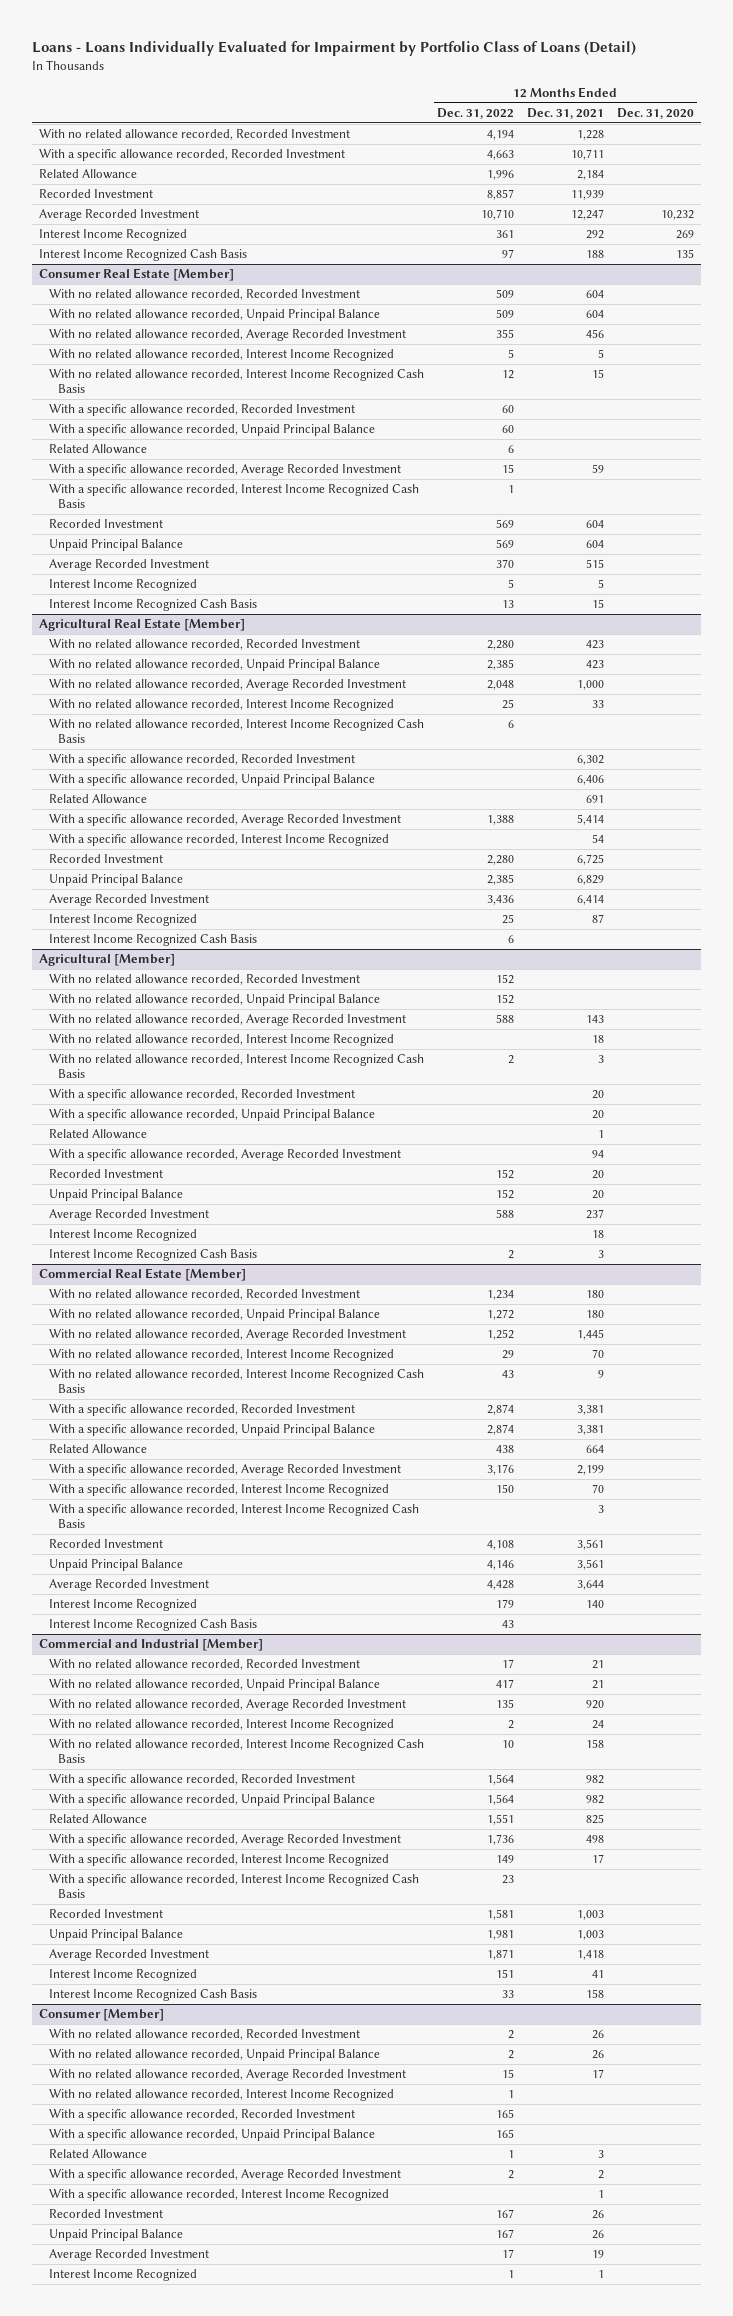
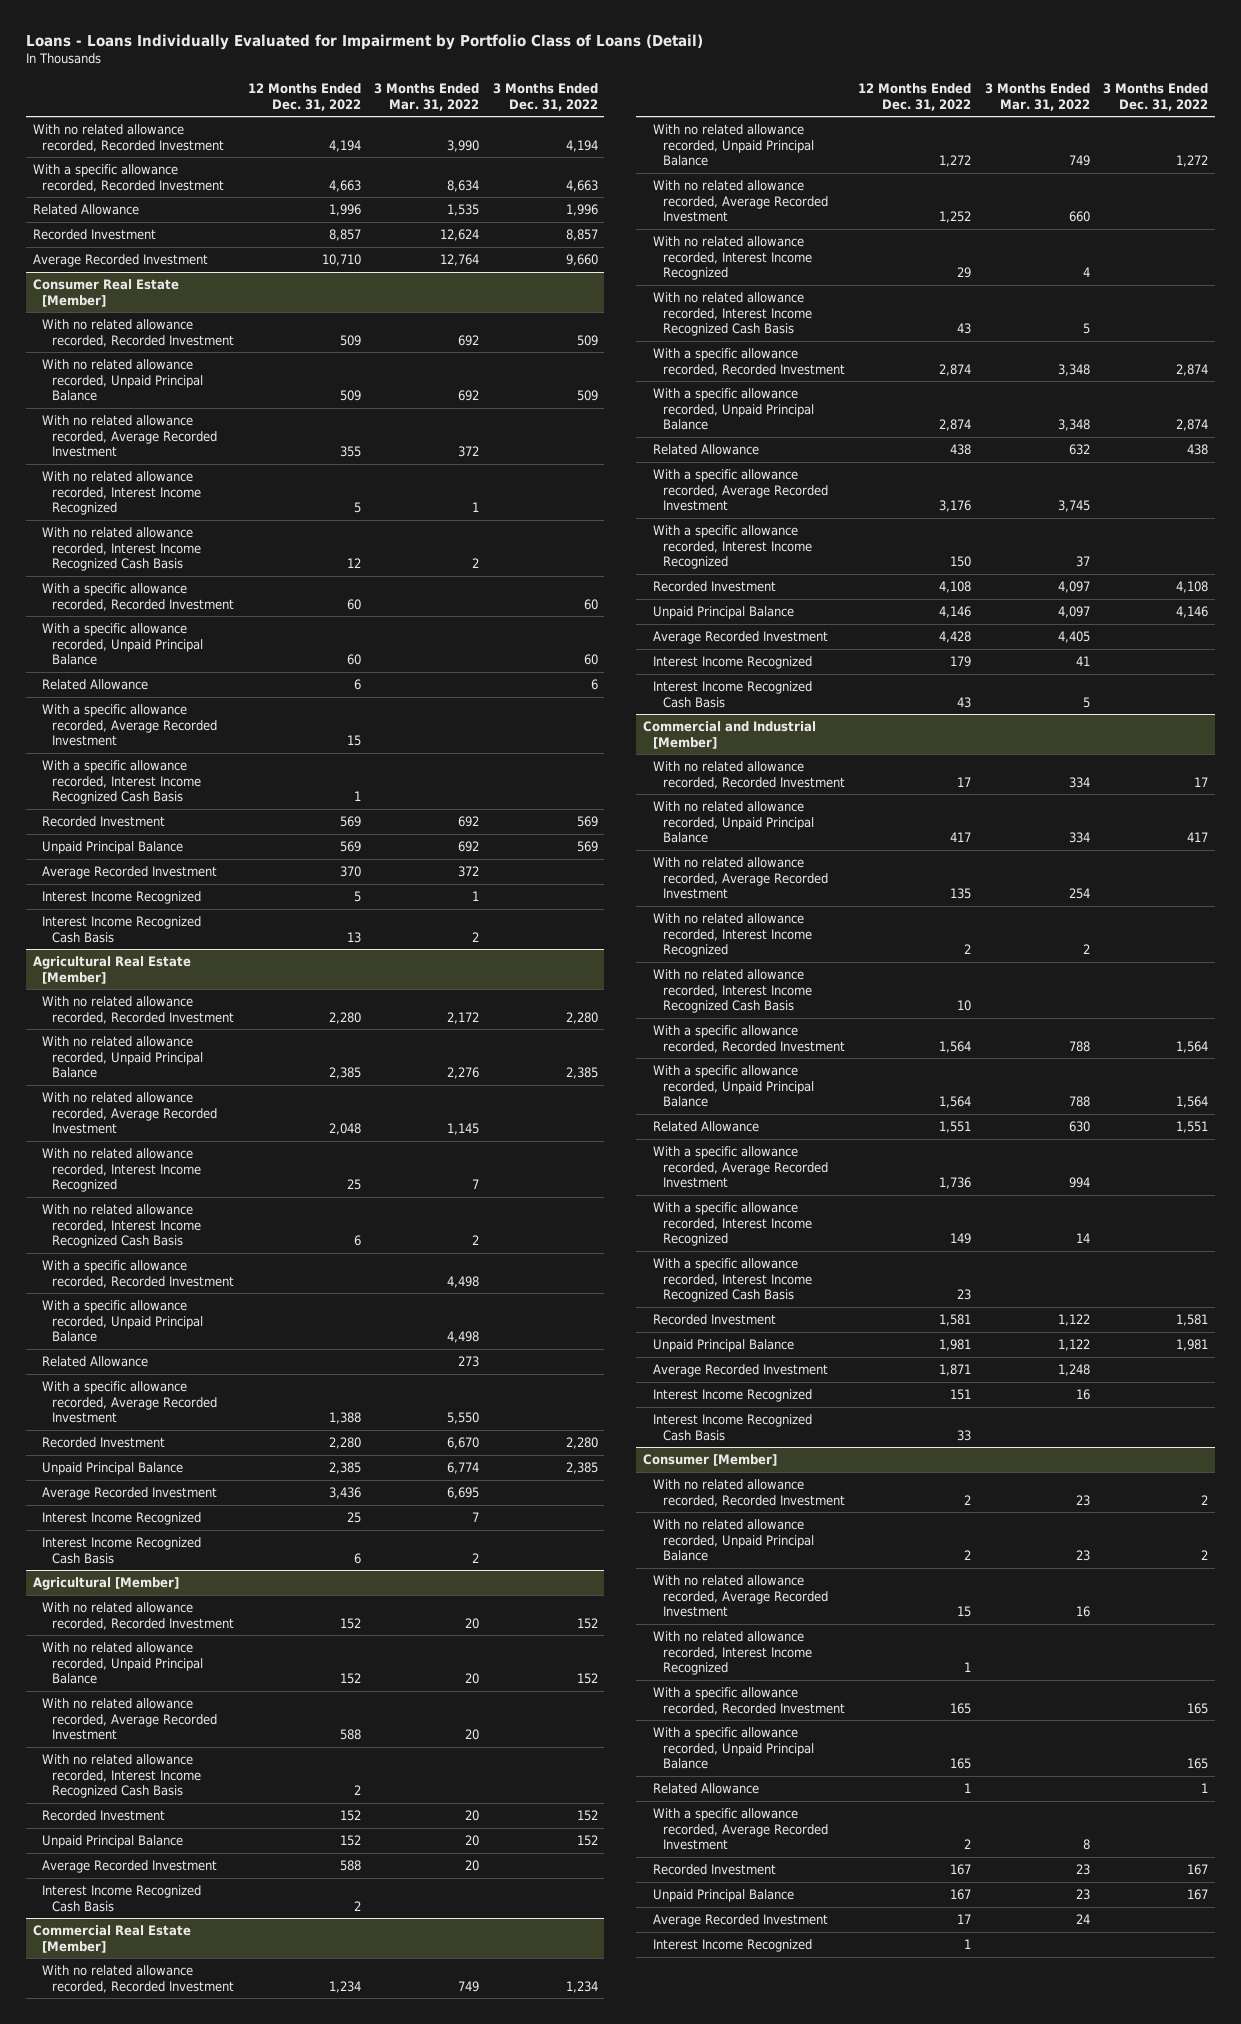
- | 12 Months Ended Dec. 31, 2022 | 12 Months Ended Dec. 31, 2021 | 12 Months Ended Dec. 31, 2020
+ | 12 Months Ended Dec. 31, 2022 | 3 Months Ended Mar. 31, 2022 | 3 Months Ended Dec. 31, 2022
- Interest Income Recognized | 361 | 292 | 269
- Interest Income Recognized Cash Basis | 97 | 188 | 135
@ Agricultural Real Estate [Member]
- With a specific allowance recorded, Interest Income Recognized | | 54 |
@ Agricultural [Member]
- With no related allowance recorded, Interest Income Recognized | | 18 |
- With a specific allowance recorded, Recorded Investment | | 20 |
- With a specific allowance recorded, Unpaid Principal Balance | | 20 |
- Related Allowance | | 1 |
- With a specific allowance recorded, Average Recorded Investment | | 94 |
- Interest Income Recognized | | 18 |
@ Commercial Real Estate [Member]
- With a specific allowance recorded, Interest Income Recognized Cash Basis | | 3 |
@ Consumer [Member]
- With a specific allowance recorded, Interest Income Recognized | | 1 |

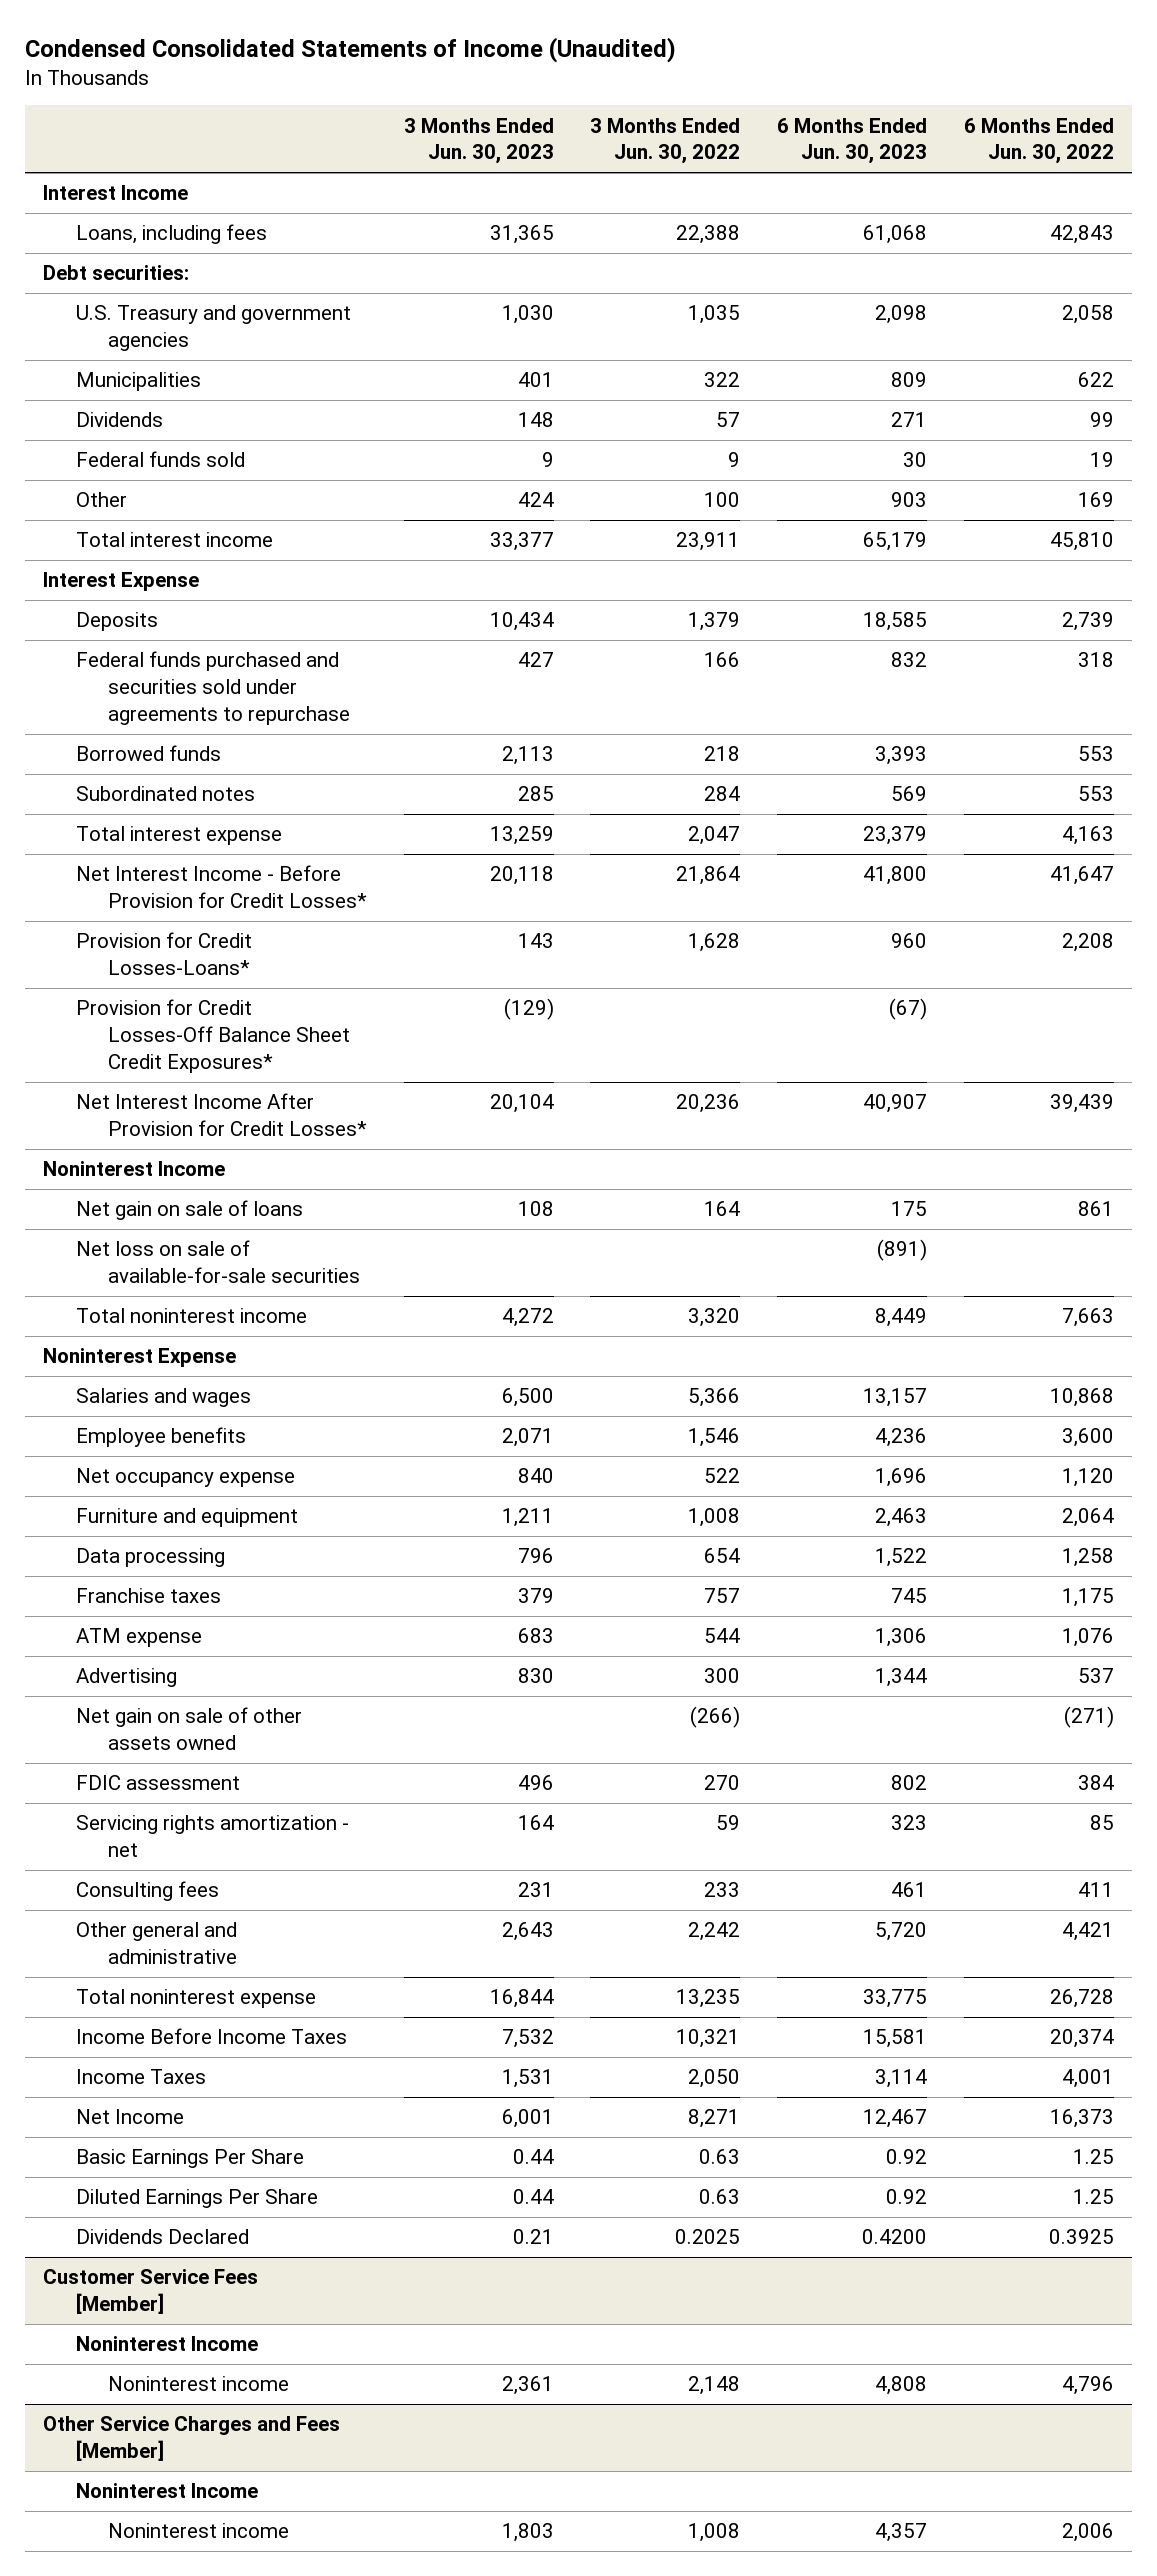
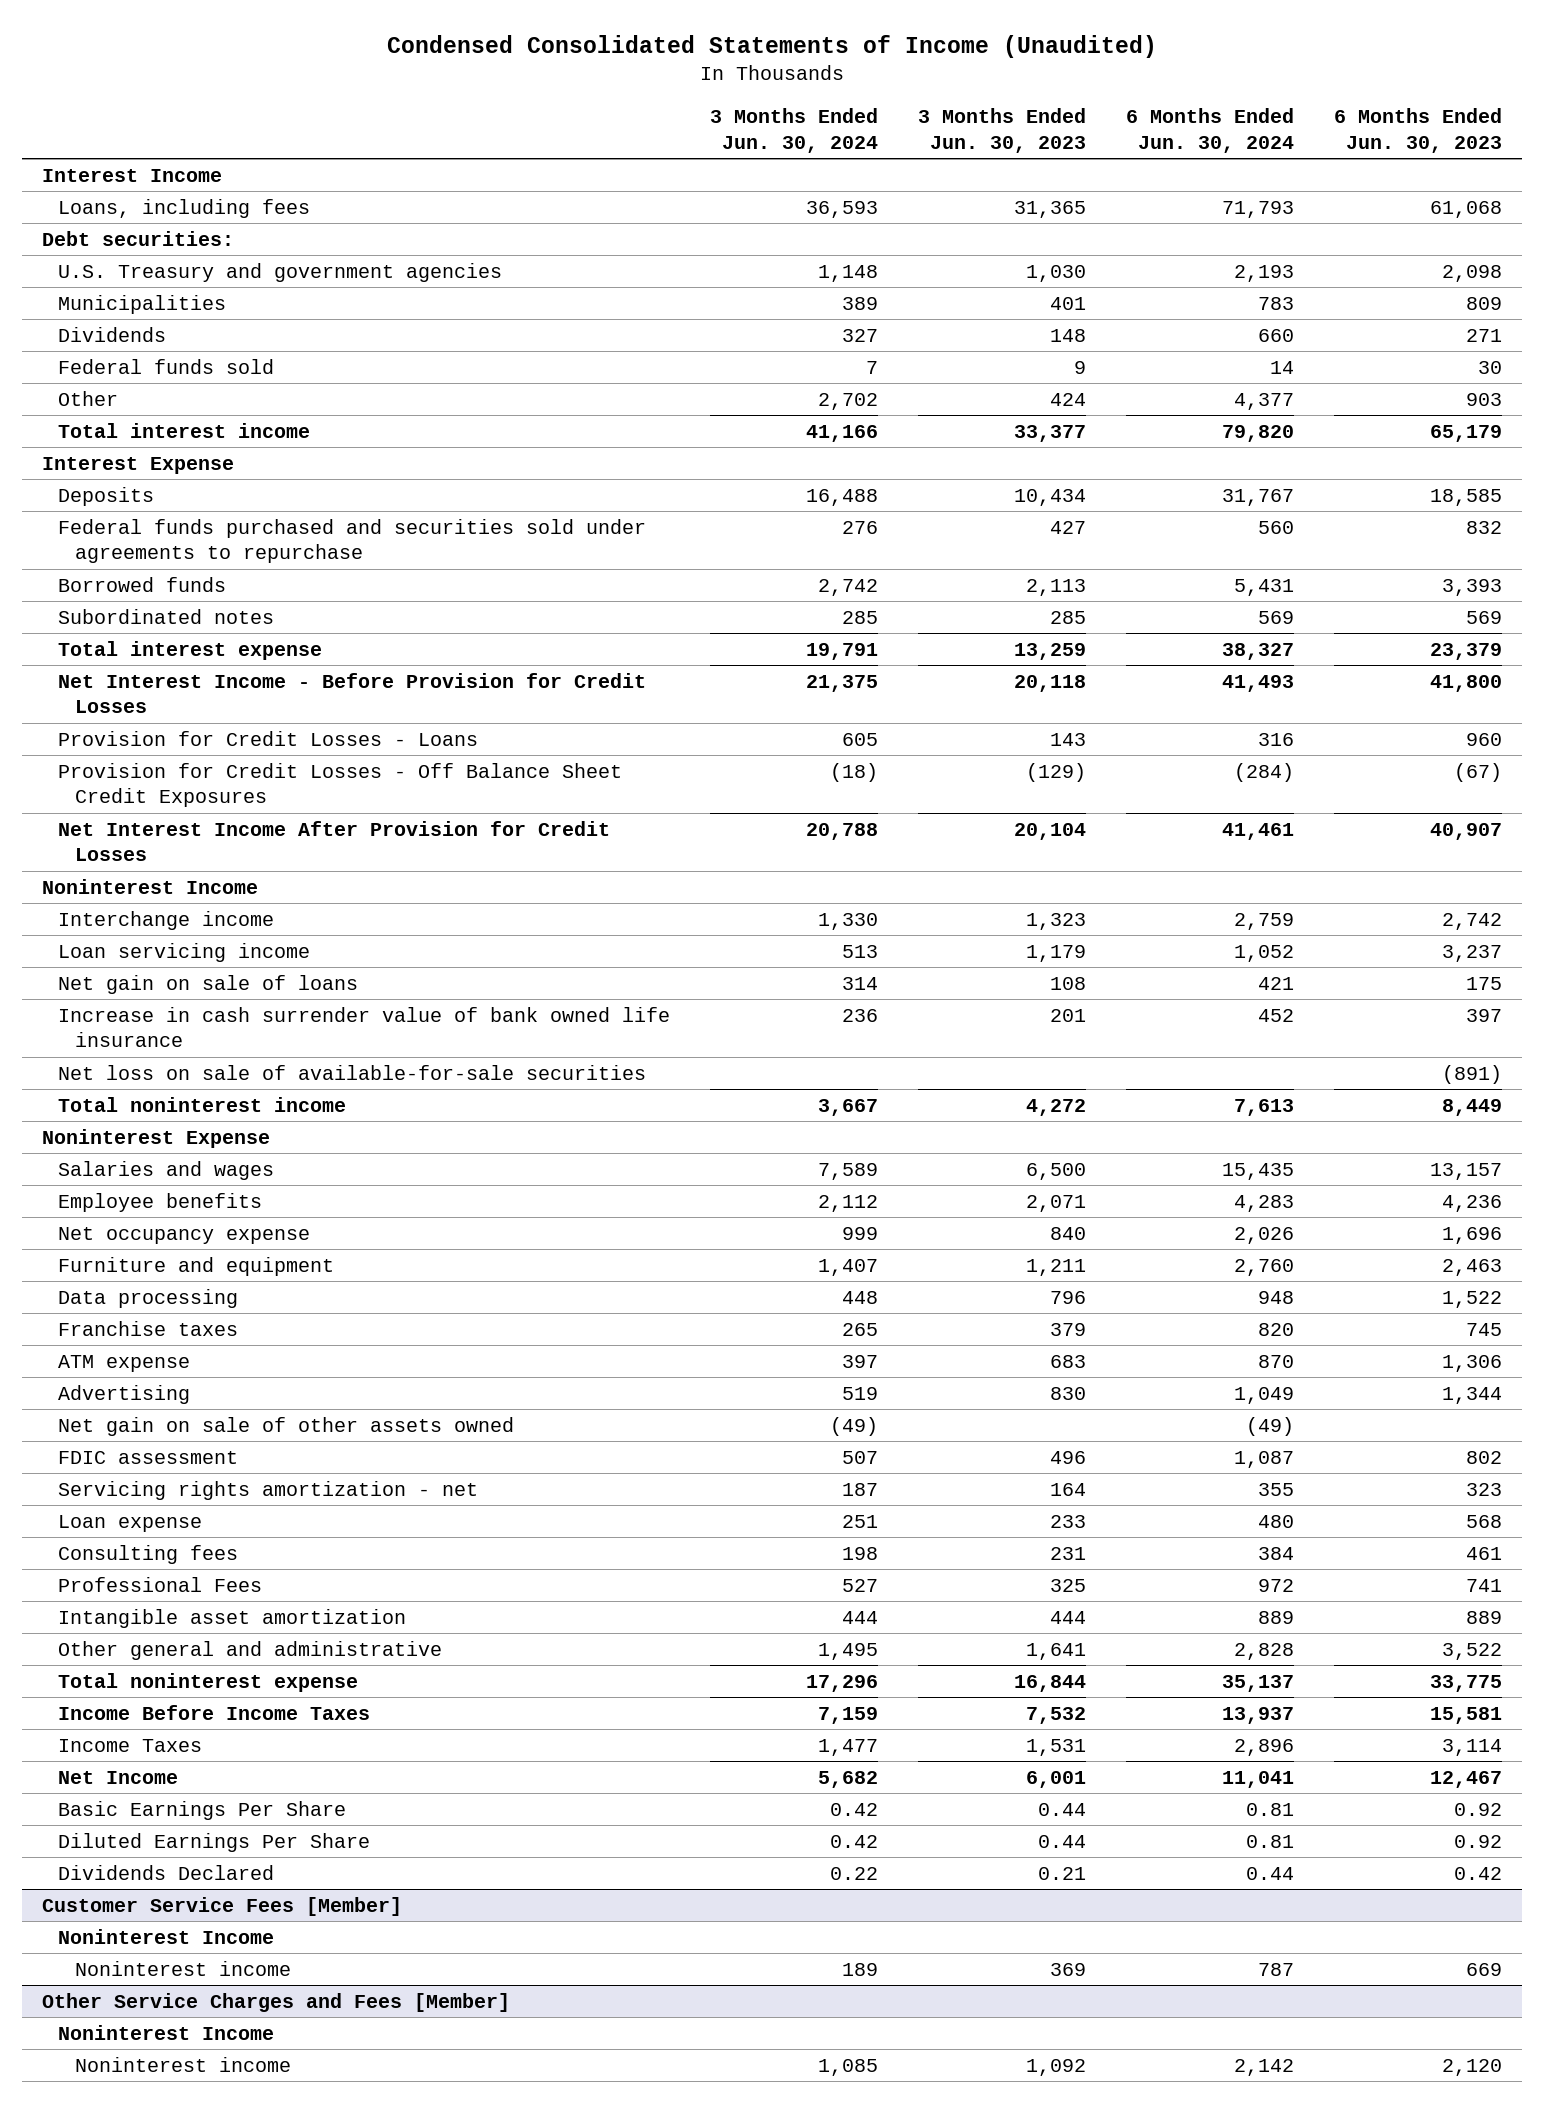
- | 3 Months Ended Jun. 30, 2023 | 3 Months Ended Jun. 30, 2022 | 6 Months Ended Jun. 30, 2023 | 6 Months Ended Jun. 30, 2022
+ | 3 Months Ended Jun. 30, 2024 | 3 Months Ended Jun. 30, 2023 | 6 Months Ended Jun. 30, 2024 | 6 Months Ended Jun. 30, 2023
- Net Interest Income - Before Provision for Credit Losses* | 20,118 | 21,864 | 41,800 | 41,647
- Provision for Credit Losses-Loans* | 143 | 1,628 | 960 | 2,208
- Provision for Credit Losses-Off Balance Sheet Credit Exposures* | (129) | | (67) |
- Net Interest Income After Provision for Credit Losses* | 20,104 | 20,236 | 40,907 | 39,439
+ Net Interest Income - Before Provision for Credit Losses | 21,375 | 20,118 | 41,493 | 41,800
+ Provision for Credit Losses - Loans | 605 | 143 | 316 | 960
+ Provision for Credit Losses - Off Balance Sheet Credit Exposures | (18) | (129) | (284) | (67)
+ Net Interest Income After Provision for Credit Losses | 20,788 | 20,104 | 41,461 | 40,907
+ Interchange income | 1,330 | 1,323 | 2,759 | 2,742
+ Loan servicing income | 513 | 1,179 | 1,052 | 3,237
+ Increase in cash surrender value of bank owned life insurance | 236 | 201 | 452 | 397
+ Loan expense | 251 | 233 | 480 | 568
- Other general and administrative | 2,643 | 2,242 | 5,720 | 4,421
+ Professional Fees | 527 | 325 | 972 | 741
+ Intangible asset amortization | 444 | 444 | 889 | 889
+ Other general and administrative | 1,495 | 1,641 | 2,828 | 3,522
- Dividends Declared | 0.21 | 0.2025 | 0.4200 | 0.3925
+ Dividends Declared | 0.22 | 0.21 | 0.44 | 0.42
@ Customer Service Fees [Member]
- Noninterest income | 2,361 | 2,148 | 4,808 | 4,796
+ Noninterest income | 189 | 369 | 787 | 669
@ Other Service Charges and Fees [Member]
- Noninterest income | 1,803 | 1,008 | 4,357 | 2,006
+ Noninterest income | 1,085 | 1,092 | 2,142 | 2,120

